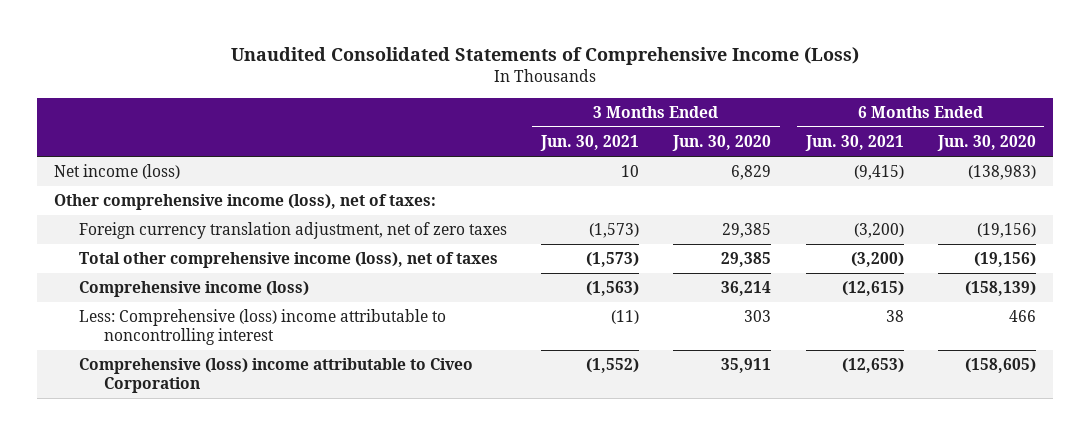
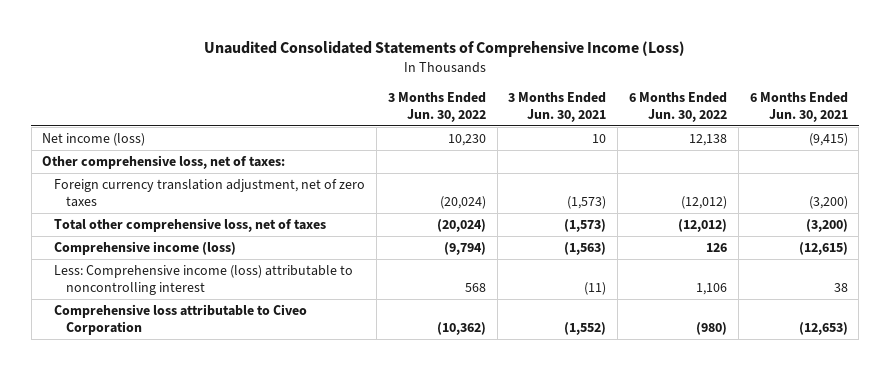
- | 3 Months Ended Jun. 30, 2021 | 3 Months Ended Jun. 30, 2020 | 6 Months Ended Jun. 30, 2021 | 6 Months Ended Jun. 30, 2020
+ | 3 Months Ended Jun. 30, 2022 | 3 Months Ended Jun. 30, 2021 | 6 Months Ended Jun. 30, 2022 | 6 Months Ended Jun. 30, 2021
- Other comprehensive income (loss), net of taxes:
+ Other comprehensive loss, net of taxes:
- Total other comprehensive income (loss), net of taxes | (1,573) | 29,385 | (3,200) | (19,156)
+ Total other comprehensive loss, net of taxes | (20,024) | (1,573) | (12,012) | (3,200)
- Less: Comprehensive (loss) income attributable to noncontrolling interest | (11) | 303 | 38 | 466
- Comprehensive (loss) income attributable to Civeo Corporation | (1,552) | 35,911 | (12,653) | (158,605)
+ Less: Comprehensive income (loss) attributable to noncontrolling interest | 568 | (11) | 1,106 | 38
+ Comprehensive loss attributable to Civeo Corporation | (10,362) | (1,552) | (980) | (12,653)

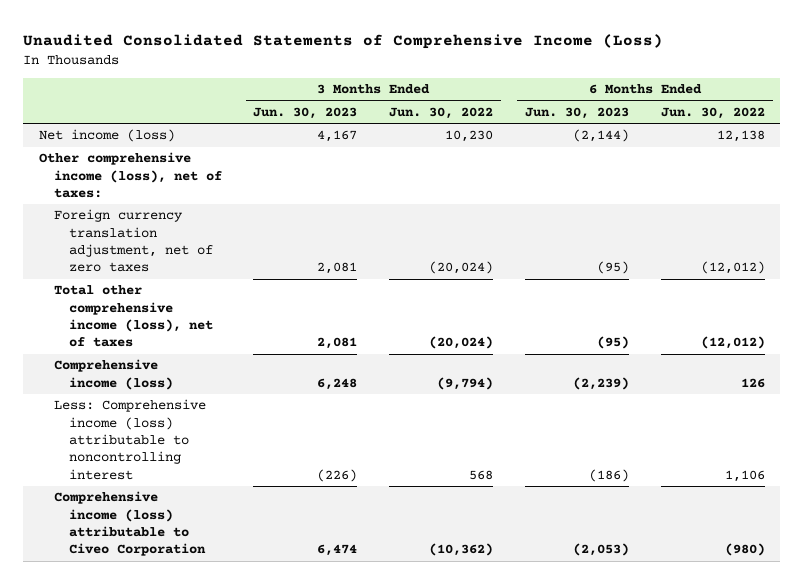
- | 3 Months Ended Jun. 30, 2022 | 3 Months Ended Jun. 30, 2021 | 6 Months Ended Jun. 30, 2022 | 6 Months Ended Jun. 30, 2021
+ | 3 Months Ended Jun. 30, 2023 | 3 Months Ended Jun. 30, 2022 | 6 Months Ended Jun. 30, 2023 | 6 Months Ended Jun. 30, 2022
- Other comprehensive loss, net of taxes:
+ Other comprehensive income (loss), net of taxes:
- Total other comprehensive loss, net of taxes | (20,024) | (1,573) | (12,012) | (3,200)
+ Total other comprehensive income (loss), net of taxes | 2,081 | (20,024) | (95) | (12,012)
- Comprehensive loss attributable to Civeo Corporation | (10,362) | (1,552) | (980) | (12,653)
+ Comprehensive income (loss) attributable to Civeo Corporation | 6,474 | (10,362) | (2,053) | (980)

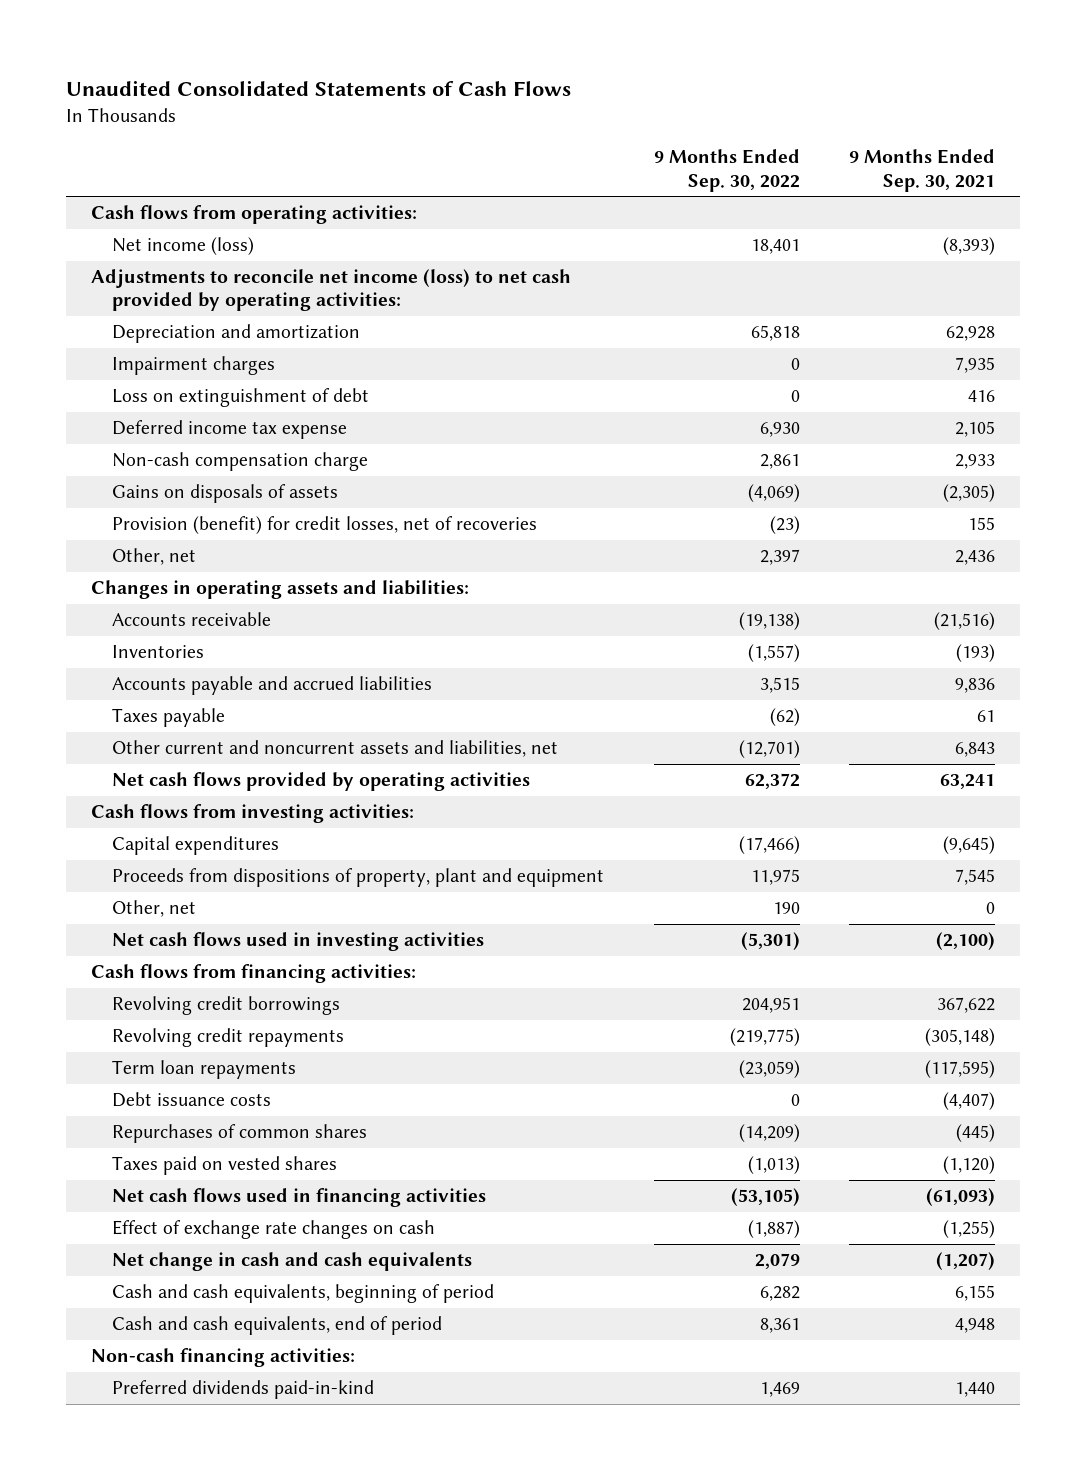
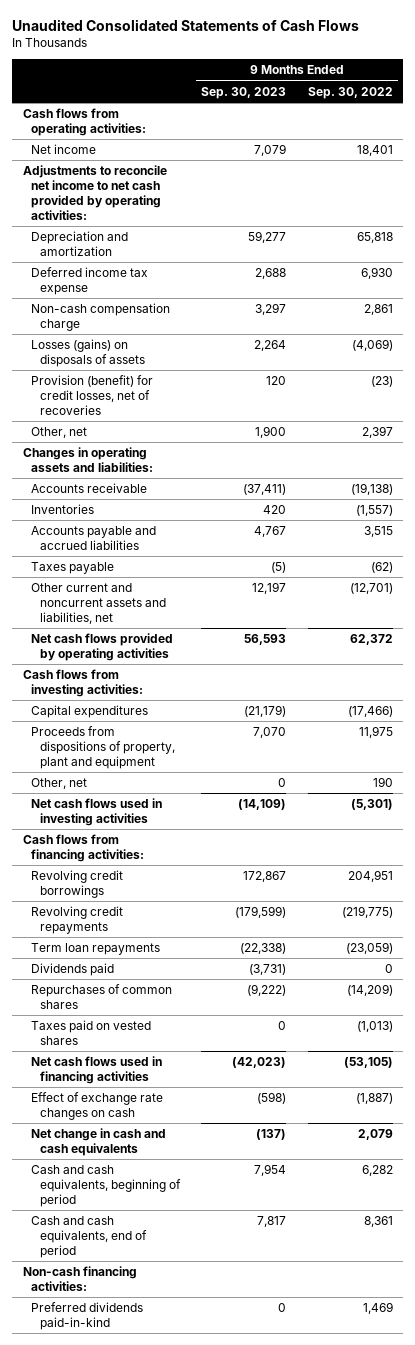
- | 9 Months Ended Sep. 30, 2022 | 9 Months Ended Sep. 30, 2021
+ | 9 Months Ended Sep. 30, 2023 | 9 Months Ended Sep. 30, 2022
- Net income (loss) | 18,401 | (8,393)
- Adjustments to reconcile net income (loss) to net cash provided by operating activities:
+ Net income | 7,079 | 18,401
+ Adjustments to reconcile net income to net cash provided by operating activities:
- Impairment charges | 0 | 7,935
- Loss on extinguishment of debt | 0 | 416
- Gains on disposals of assets | (4,069) | (2,305)
+ Losses (gains) on disposals of assets | 2,264 | (4,069)
- Debt issuance costs | 0 | (4,407)
+ Dividends paid | (3,731) | 0

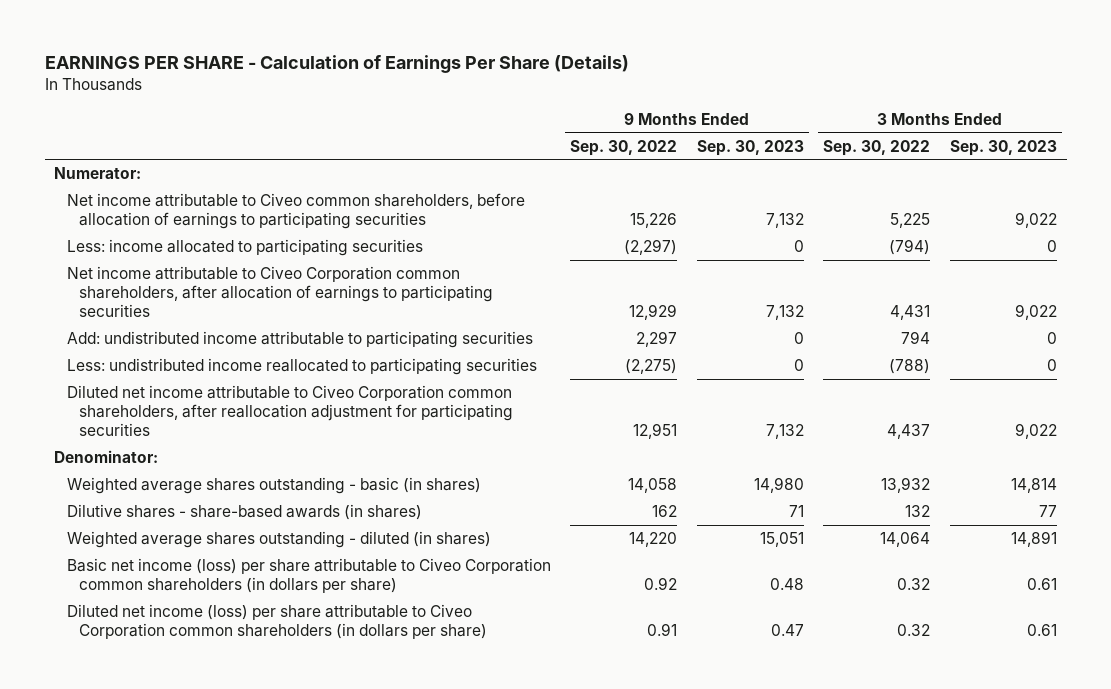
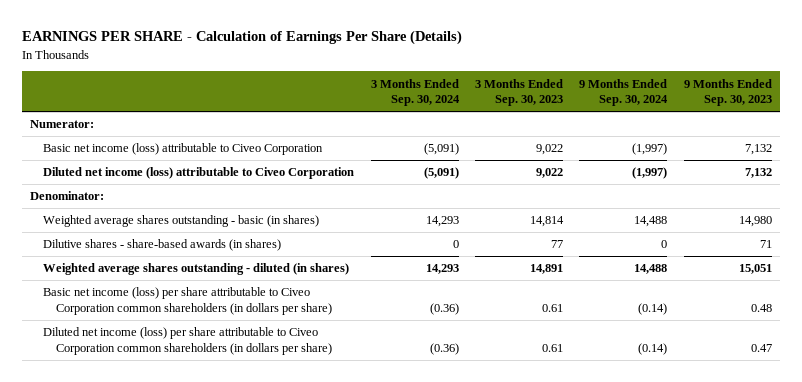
- | 9 Months Ended Sep. 30, 2022 | 9 Months Ended Sep. 30, 2023 | 3 Months Ended Sep. 30, 2022 | 3 Months Ended Sep. 30, 2023
+ | 3 Months Ended Sep. 30, 2024 | 3 Months Ended Sep. 30, 2023 | 9 Months Ended Sep. 30, 2024 | 9 Months Ended Sep. 30, 2023
- Net income attributable to Civeo common shareholders, before allocation of earnings to participating securities | 15,226 | 7,132 | 5,225 | 9,022
- Less: income allocated to participating securities | (2,297) | 0 | (794) | 0
- Net income attributable to Civeo Corporation common shareholders, after allocation of earnings to participating securities | 12,929 | 7,132 | 4,431 | 9,022
- Add: undistributed income attributable to participating securities | 2,297 | 0 | 794 | 0
- Less: undistributed income reallocated to participating securities | (2,275) | 0 | (788) | 0
- Diluted net income attributable to Civeo Corporation common shareholders, after reallocation adjustment for participating securities | 12,951 | 7,132 | 4,437 | 9,022
+ Basic net income (loss) attributable to Civeo Corporation | (5,091) | 9,022 | (1,997) | 7,132
+ Diluted net income (loss) attributable to Civeo Corporation | (5,091) | 9,022 | (1,997) | 7,132

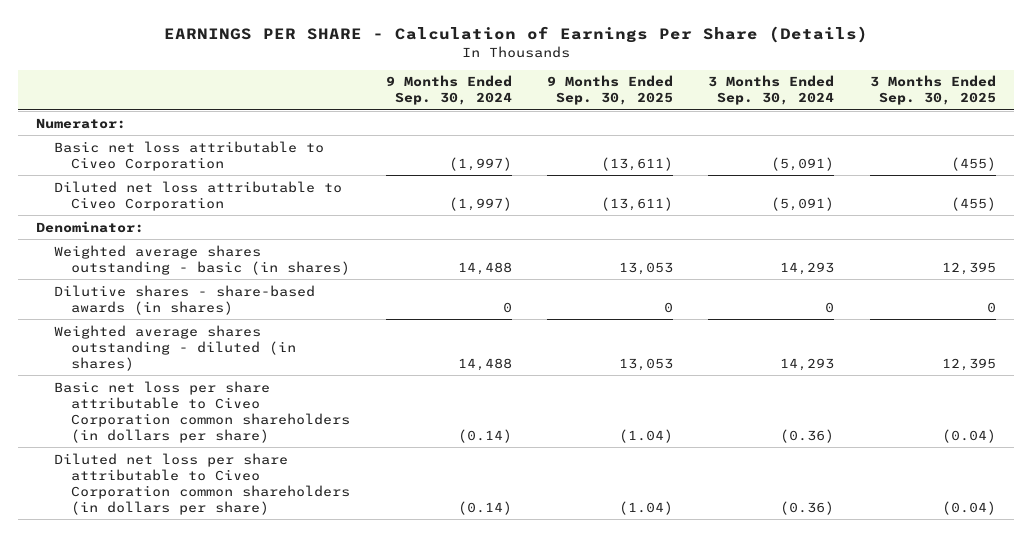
- | 3 Months Ended Sep. 30, 2024 | 3 Months Ended Sep. 30, 2023 | 9 Months Ended Sep. 30, 2024 | 9 Months Ended Sep. 30, 2023
+ | 9 Months Ended Sep. 30, 2024 | 9 Months Ended Sep. 30, 2025 | 3 Months Ended Sep. 30, 2024 | 3 Months Ended Sep. 30, 2025
- Basic net income (loss) attributable to Civeo Corporation | (5,091) | 9,022 | (1,997) | 7,132
- Diluted net income (loss) attributable to Civeo Corporation | (5,091) | 9,022 | (1,997) | 7,132
+ Basic net loss attributable to Civeo Corporation | (1,997) | (13,611) | (5,091) | (455)
+ Diluted net loss attributable to Civeo Corporation | (1,997) | (13,611) | (5,091) | (455)
- Basic net income (loss) per share attributable to Civeo Corporation common shareholders (in dollars per share) | (0.36) | 0.61 | (0.14) | 0.48
- Diluted net income (loss) per share attributable to Civeo Corporation common shareholders (in dollars per share) | (0.36) | 0.61 | (0.14) | 0.47
+ Basic net loss per share attributable to Civeo Corporation common shareholders (in dollars per share) | (0.14) | (1.04) | (0.36) | (0.04)
+ Diluted net loss per share attributable to Civeo Corporation common shareholders (in dollars per share) | (0.14) | (1.04) | (0.36) | (0.04)

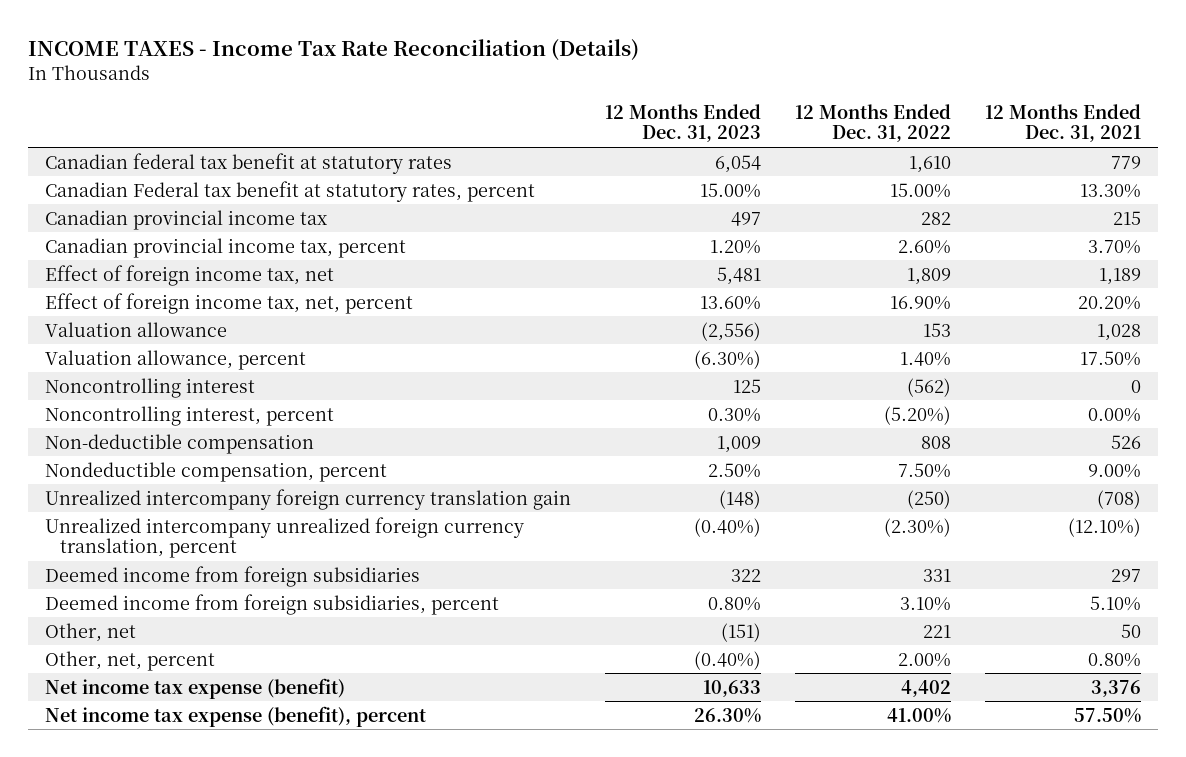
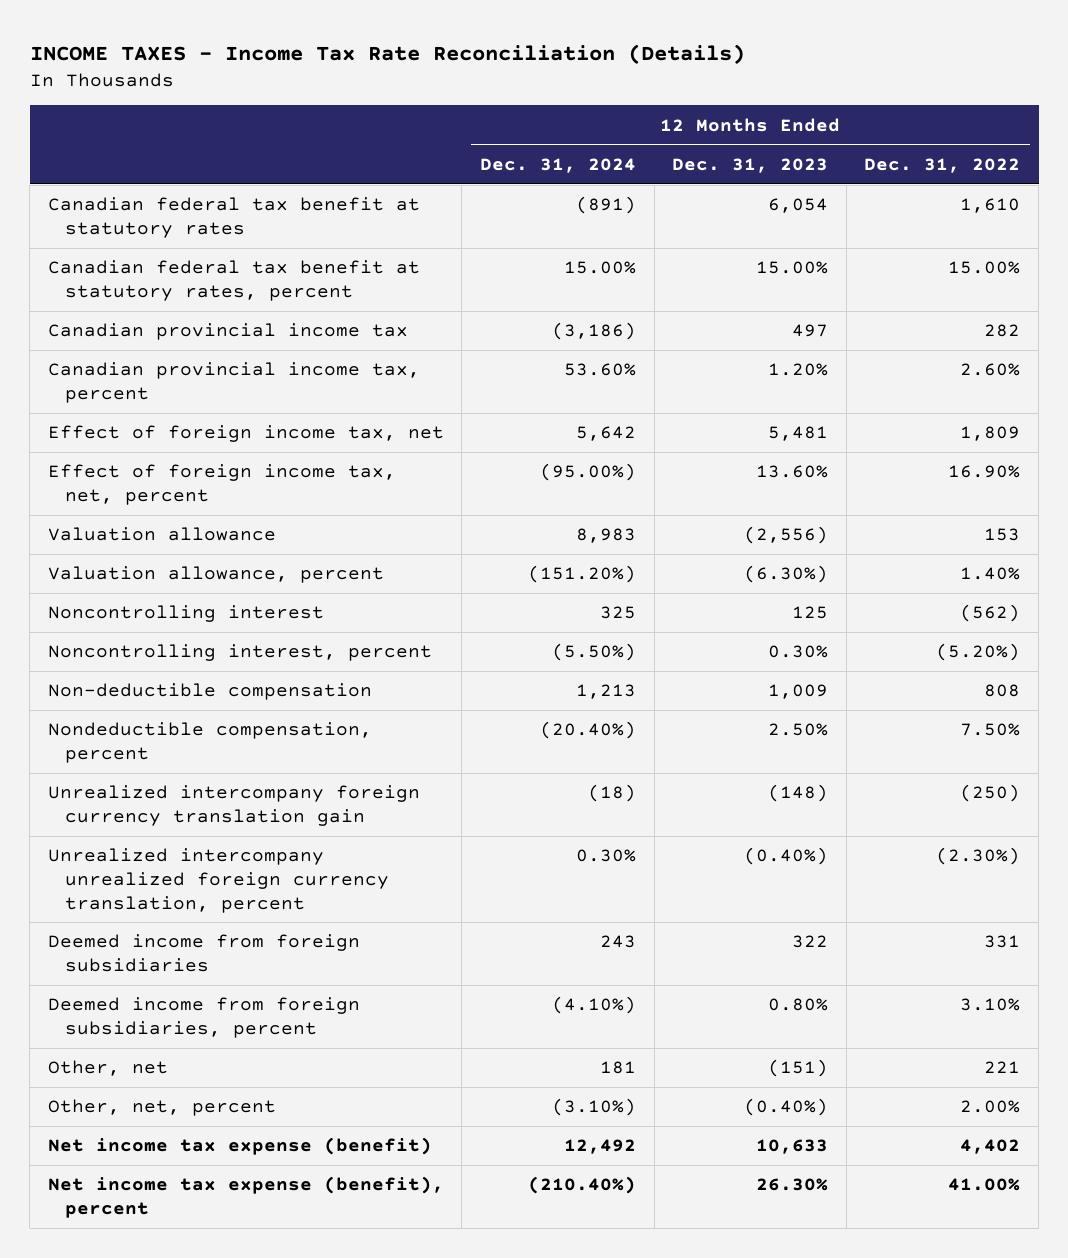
- | 12 Months Ended Dec. 31, 2023 | 12 Months Ended Dec. 31, 2022 | 12 Months Ended Dec. 31, 2021
+ | 12 Months Ended Dec. 31, 2024 | 12 Months Ended Dec. 31, 2023 | 12 Months Ended Dec. 31, 2022
- Canadian Federal tax benefit at statutory rates, percent | 15.00% | 15.00% | 13.30%
+ Canadian federal tax benefit at statutory rates, percent | 15.00% | 15.00% | 15.00%

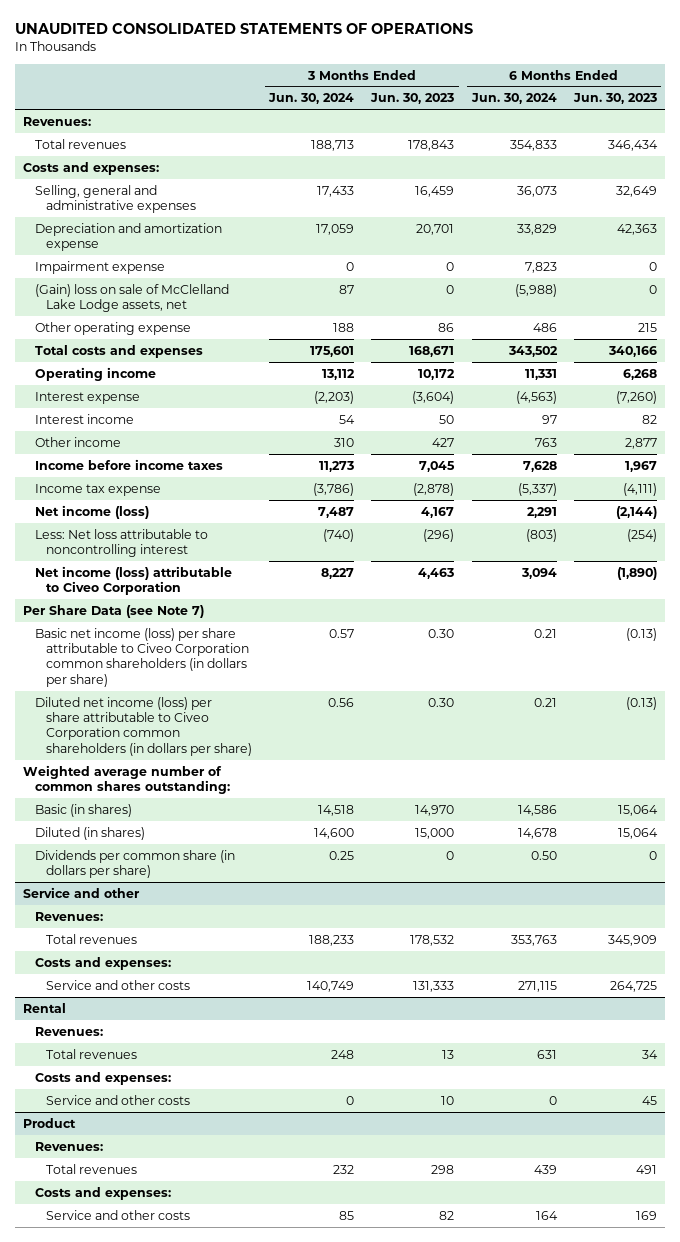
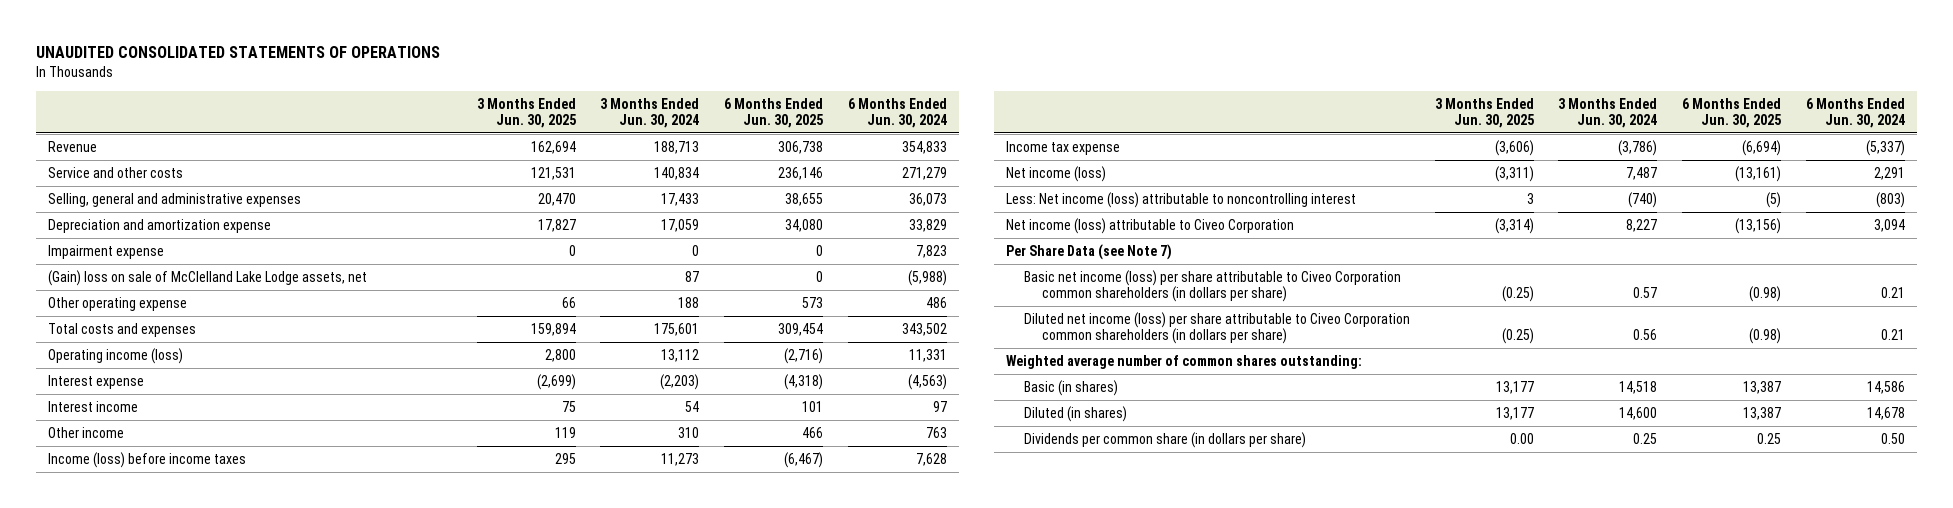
- | 3 Months Ended Jun. 30, 2024 | 3 Months Ended Jun. 30, 2023 | 6 Months Ended Jun. 30, 2024 | 6 Months Ended Jun. 30, 2023
+ | 3 Months Ended Jun. 30, 2025 | 3 Months Ended Jun. 30, 2024 | 6 Months Ended Jun. 30, 2025 | 6 Months Ended Jun. 30, 2024
- Revenues:
- Total revenues | 188,713 | 178,843 | 354,833 | 346,434
- Costs and expenses:
+ Revenue | 162,694 | 188,713 | 306,738 | 354,833
+ Service and other costs | 121,531 | 140,834 | 236,146 | 271,279
- Operating income | 13,112 | 10,172 | 11,331 | 6,268
+ Operating income (loss) | 2,800 | 13,112 | (2,716) | 11,331
- Income before income taxes | 11,273 | 7,045 | 7,628 | 1,967
+ Income (loss) before income taxes | 295 | 11,273 | (6,467) | 7,628
- Less: Net loss attributable to noncontrolling interest | (740) | (296) | (803) | (254)
+ Less: Net income (loss) attributable to noncontrolling interest | 3 | (740) | (5) | (803)
- Service and other
- Revenues:
- Total revenues | 188,233 | 178,532 | 353,763 | 345,909
- Costs and expenses:
- Service and other costs | 140,749 | 131,333 | 271,115 | 264,725
- Rental
- Revenues:
- Total revenues | 248 | 13 | 631 | 34
- Costs and expenses:
- Service and other costs | 0 | 10 | 0 | 45
- Product
- Revenues:
- Total revenues | 232 | 298 | 439 | 491
- Costs and expenses:
- Service and other costs | 85 | 82 | 164 | 169

